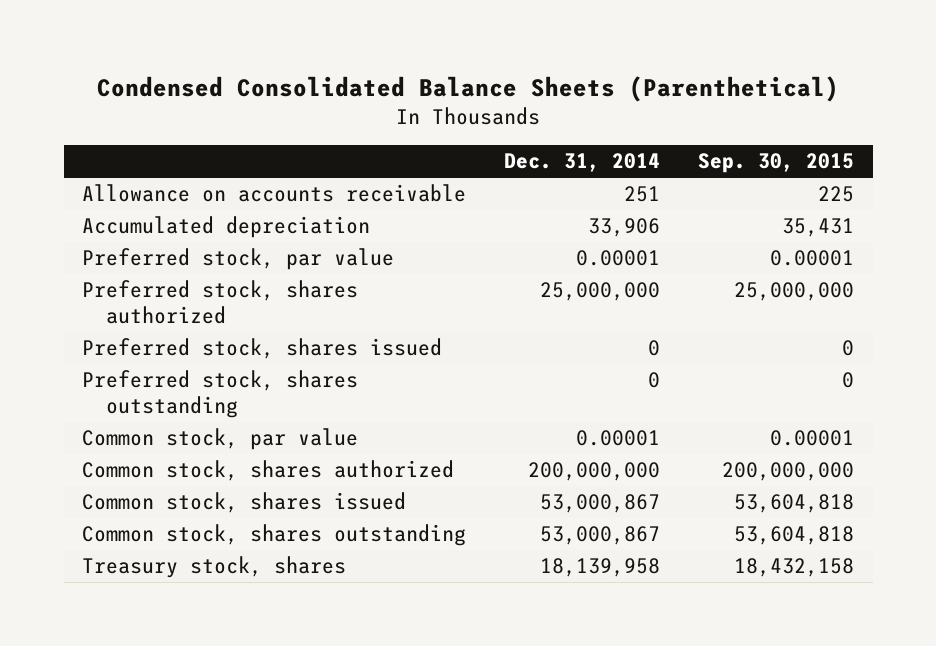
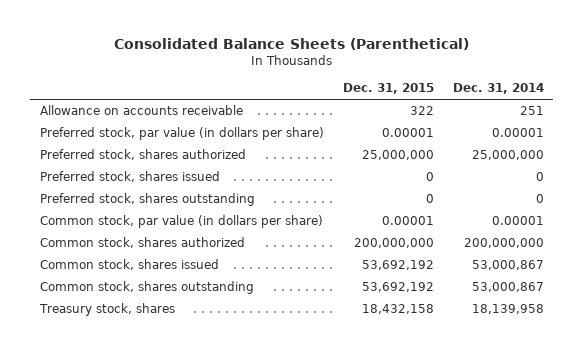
- Condensed Consolidated Balance Sheets (Parenthetical)
+ Consolidated Balance Sheets (Parenthetical)
- | Dec. 31, 2014 | Sep. 30, 2015
+ | Dec. 31, 2015 | Dec. 31, 2014
- Accumulated depreciation | 33,906 | 35,431
- Preferred stock, par value | 0.00001 | 0.00001
+ Preferred stock, par value (in dollars per share) | 0.00001 | 0.00001
- Common stock, par value | 0.00001 | 0.00001
+ Common stock, par value (in dollars per share) | 0.00001 | 0.00001

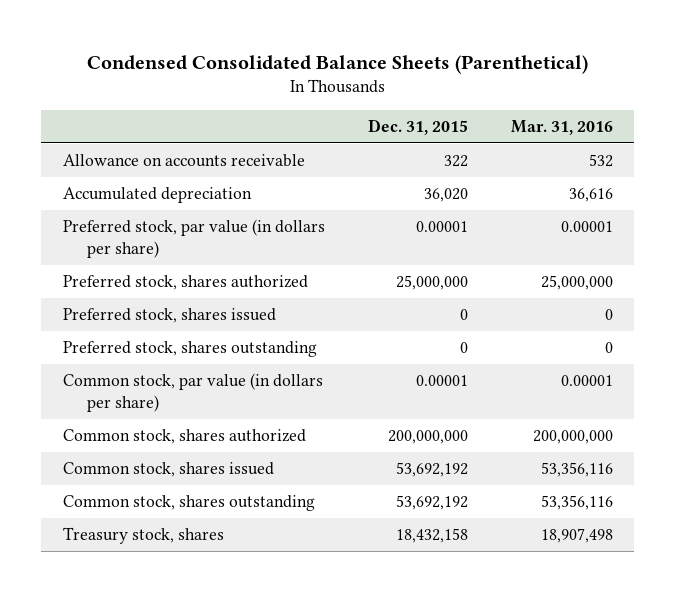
- Consolidated Balance Sheets (Parenthetical)
+ Condensed Consolidated Balance Sheets (Parenthetical)
- | Dec. 31, 2015 | Dec. 31, 2014
+ | Dec. 31, 2015 | Mar. 31, 2016
+ Accumulated depreciation | 36,020 | 36,616

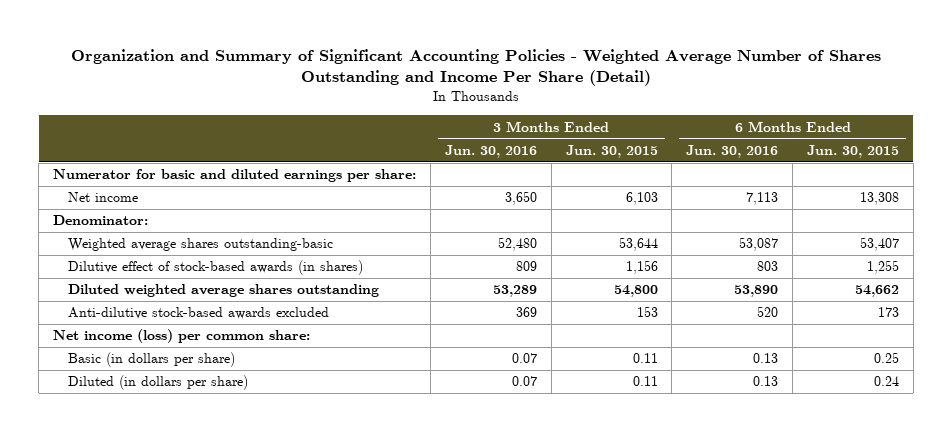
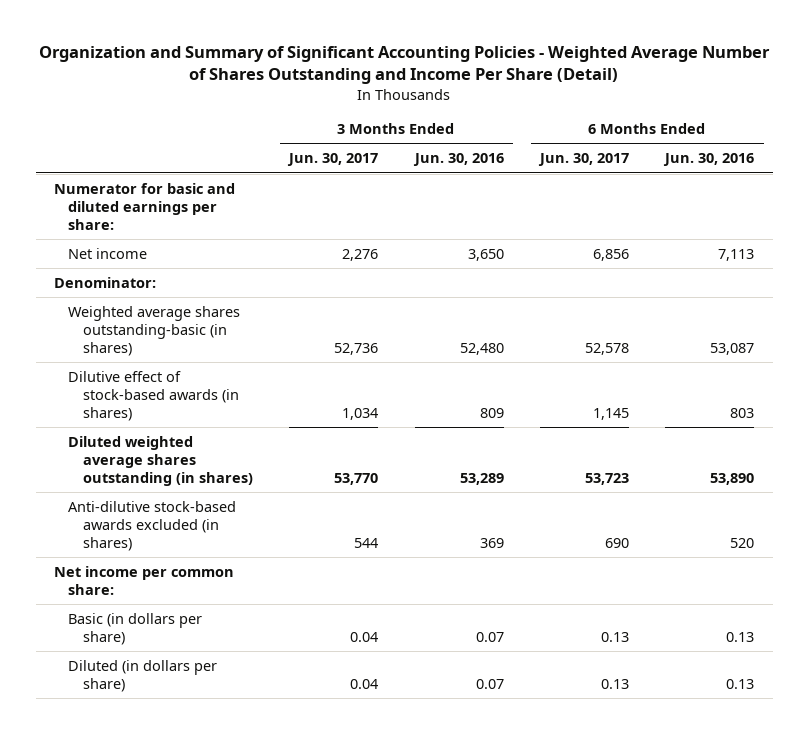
- | 3 Months Ended Jun. 30, 2016 | 3 Months Ended Jun. 30, 2015 | 6 Months Ended Jun. 30, 2016 | 6 Months Ended Jun. 30, 2015
+ | 3 Months Ended Jun. 30, 2017 | 3 Months Ended Jun. 30, 2016 | 6 Months Ended Jun. 30, 2017 | 6 Months Ended Jun. 30, 2016
- Weighted average shares outstanding-basic | 52,480 | 53,644 | 53,087 | 53,407
+ Weighted average shares outstanding-basic (in shares) | 52,736 | 52,480 | 52,578 | 53,087
- Diluted weighted average shares outstanding | 53,289 | 54,800 | 53,890 | 54,662
- Anti-dilutive stock-based awards excluded | 369 | 153 | 520 | 173
- Net income (loss) per common share:
+ Diluted weighted average shares outstanding (in shares) | 53,770 | 53,289 | 53,723 | 53,890
+ Anti-dilutive stock-based awards excluded (in shares) | 544 | 369 | 690 | 520
+ Net income per common share:

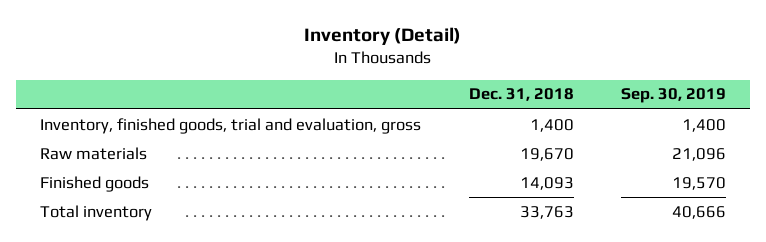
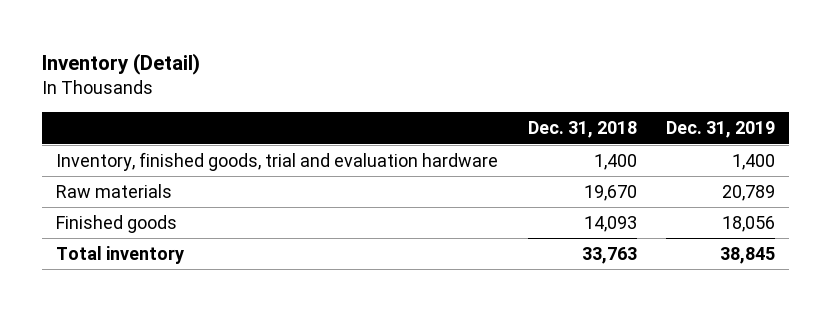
- | Dec. 31, 2018 | Sep. 30, 2019
+ | Dec. 31, 2018 | Dec. 31, 2019
- Inventory, finished goods, trial and evaluation, gross | 1,400 | 1,400
+ Inventory, finished goods, trial and evaluation hardware | 1,400 | 1,400

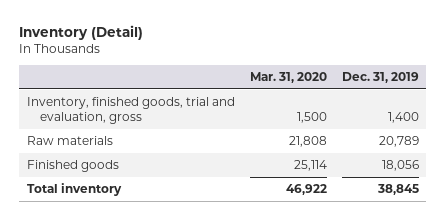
- | Dec. 31, 2018 | Dec. 31, 2019
+ | Mar. 31, 2020 | Dec. 31, 2019
- Inventory, finished goods, trial and evaluation hardware | 1,400 | 1,400
+ Inventory, finished goods, trial and evaluation, gross | 1,500 | 1,400

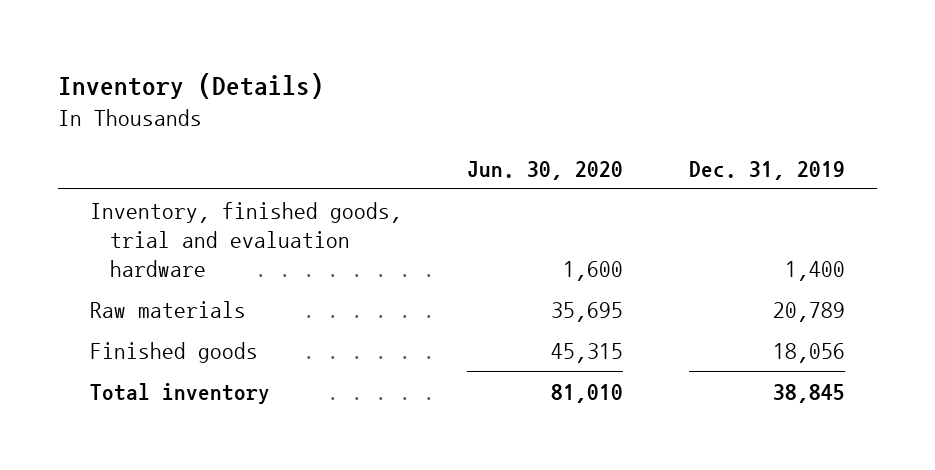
- Inventory (Detail)
+ Inventory (Details)
- | Mar. 31, 2020 | Dec. 31, 2019
+ | Jun. 30, 2020 | Dec. 31, 2019
- Inventory, finished goods, trial and evaluation, gross | 1,500 | 1,400
+ Inventory, finished goods, trial and evaluation hardware | 1,600 | 1,400

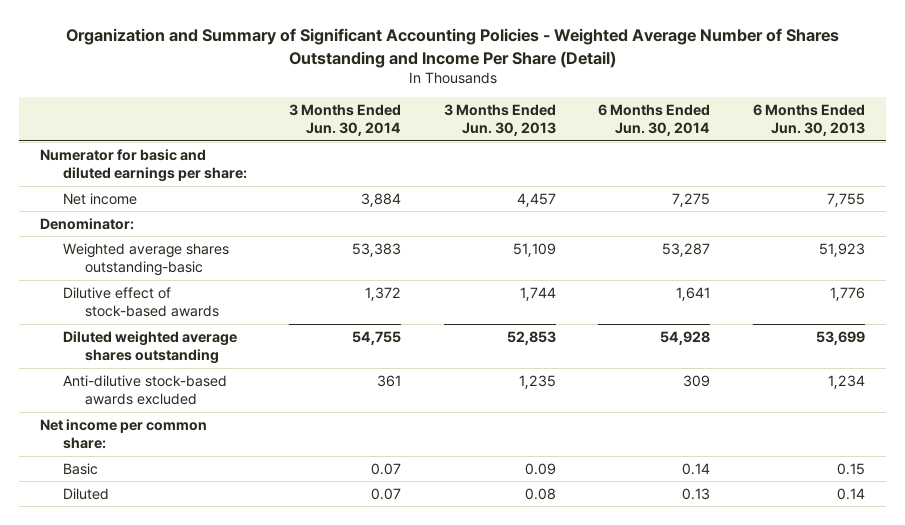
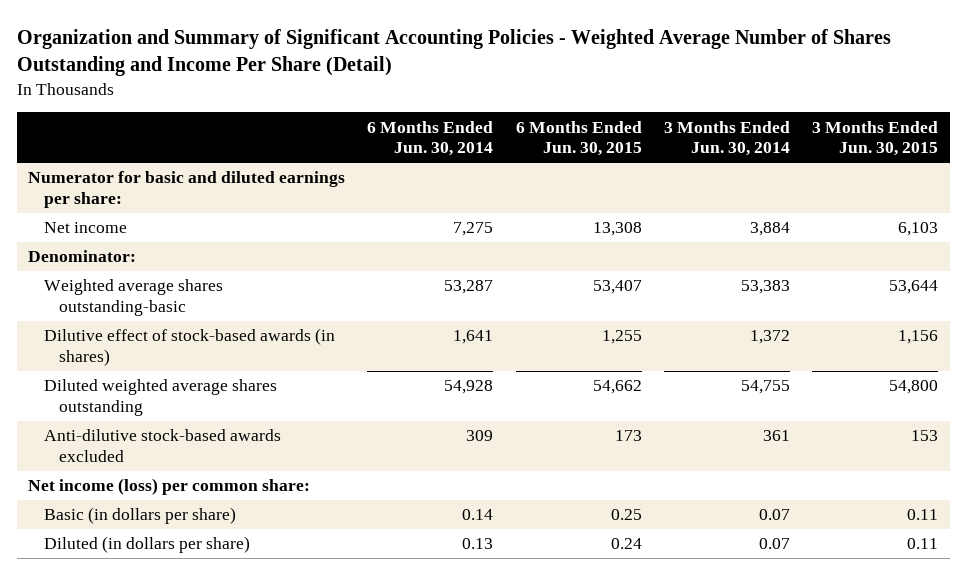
- | 3 Months Ended Jun. 30, 2014 | 3 Months Ended Jun. 30, 2013 | 6 Months Ended Jun. 30, 2014 | 6 Months Ended Jun. 30, 2013
+ | 6 Months Ended Jun. 30, 2014 | 6 Months Ended Jun. 30, 2015 | 3 Months Ended Jun. 30, 2014 | 3 Months Ended Jun. 30, 2015
- Dilutive effect of stock-based awards | 1,372 | 1,744 | 1,641 | 1,776
+ Dilutive effect of stock-based awards (in shares) | 1,641 | 1,255 | 1,372 | 1,156
- Net income per common share:
- Basic | 0.07 | 0.09 | 0.14 | 0.15
- Diluted | 0.07 | 0.08 | 0.13 | 0.14
+ Net income (loss) per common share:
+ Basic (in dollars per share) | 0.14 | 0.25 | 0.07 | 0.11
+ Diluted (in dollars per share) | 0.13 | 0.24 | 0.07 | 0.11

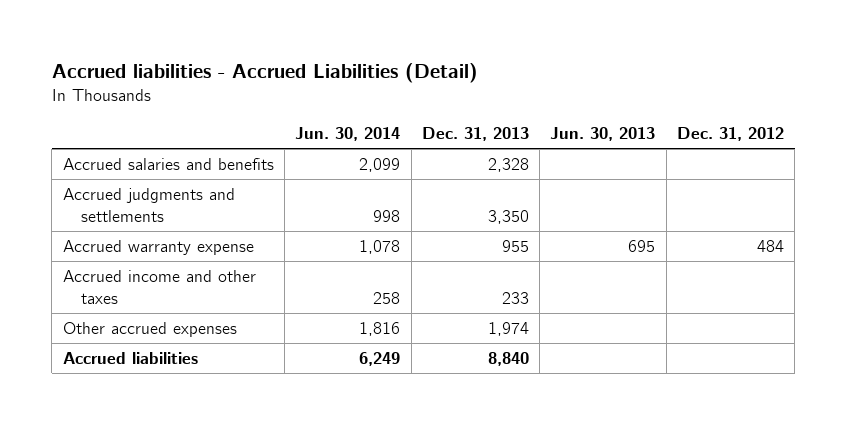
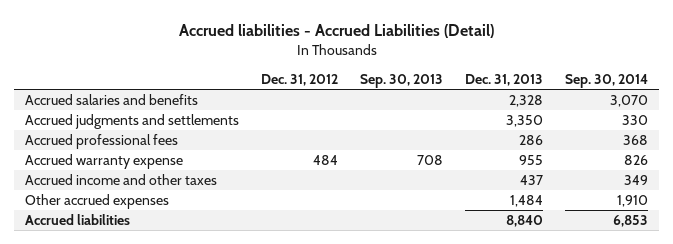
- | Jun. 30, 2014 | Dec. 31, 2013 | Jun. 30, 2013 | Dec. 31, 2012
+ | Dec. 31, 2012 | Sep. 30, 2013 | Dec. 31, 2013 | Sep. 30, 2014
+ Accrued professional fees | | | 286 | 368
- Accrued income and other taxes | 258 | 233 | |
- Other accrued expenses | 1,816 | 1,974 | |
+ Accrued income and other taxes | | | 437 | 349
+ Other accrued expenses | | | 1,484 | 1,910

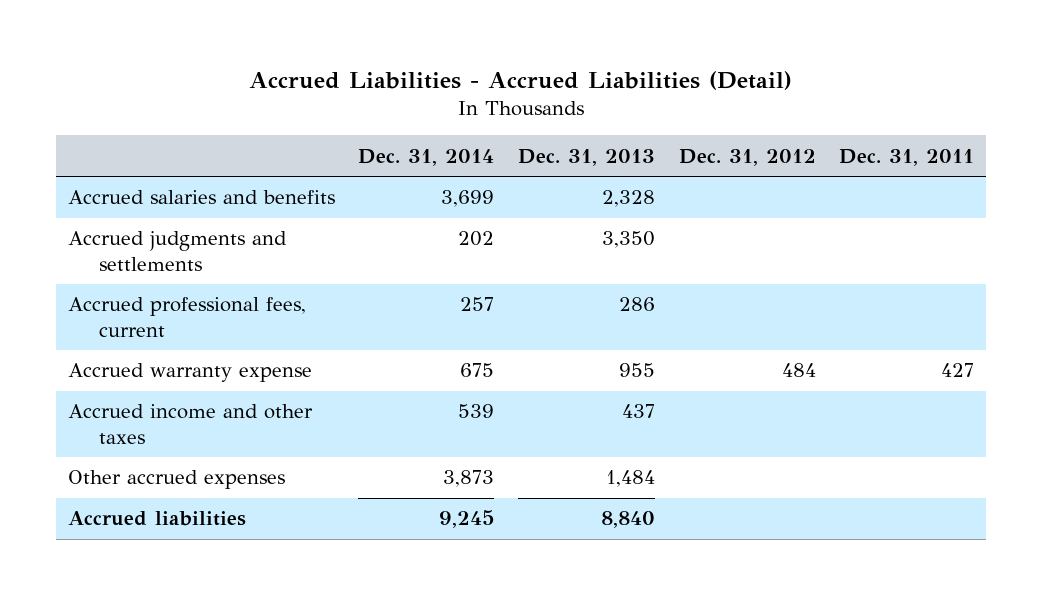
- Accrued liabilities - Accrued Liabilities (Detail)
+ Accrued Liabilities - Accrued Liabilities (Detail)
- | Dec. 31, 2012 | Sep. 30, 2013 | Dec. 31, 2013 | Sep. 30, 2014
+ | Dec. 31, 2014 | Dec. 31, 2013 | Dec. 31, 2012 | Dec. 31, 2011
- Accrued professional fees | | | 286 | 368
+ Accrued professional fees, current | 257 | 286 | |

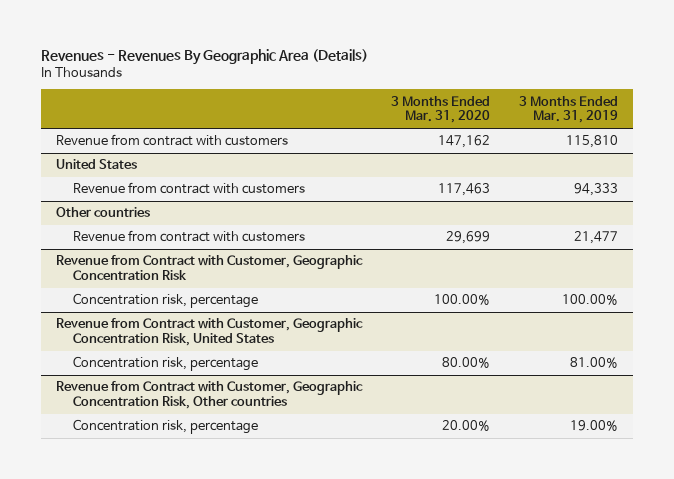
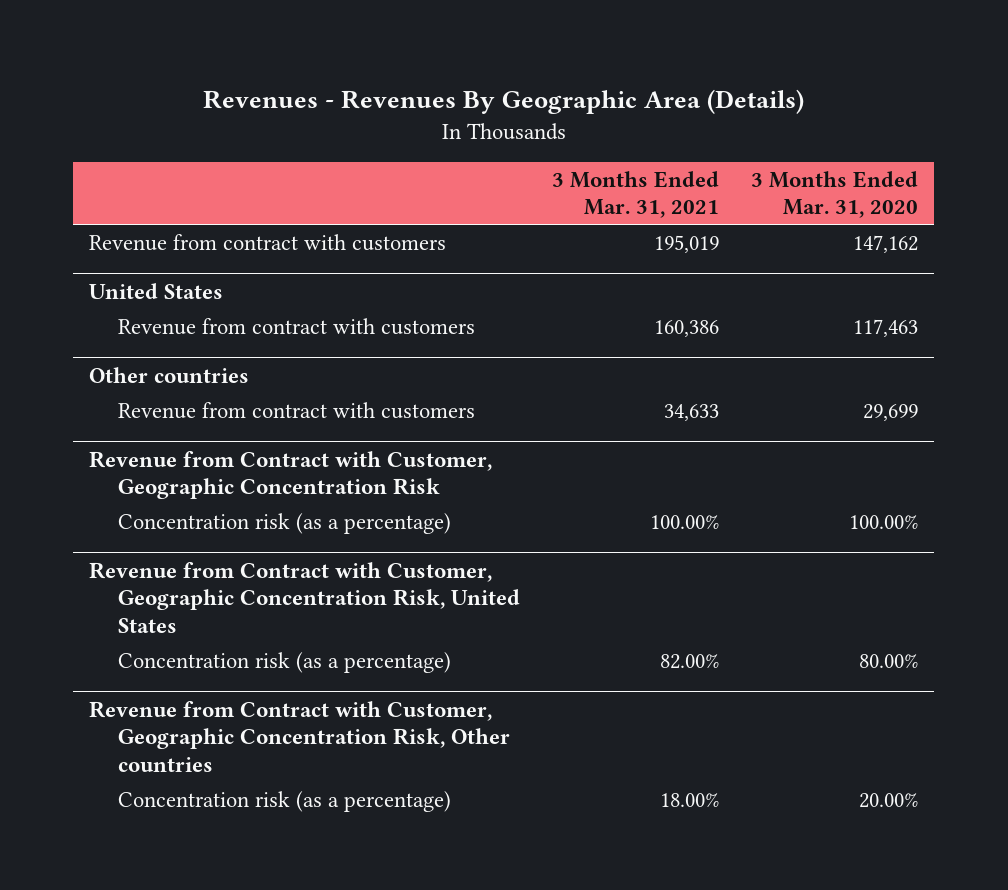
- | 3 Months Ended Mar. 31, 2020 | 3 Months Ended Mar. 31, 2019
+ | 3 Months Ended Mar. 31, 2021 | 3 Months Ended Mar. 31, 2020
@ Revenue from Contract with Customer, Geographic Concentration Risk
- Concentration risk, percentage | 100.00% | 100.00%
+ Concentration risk (as a percentage) | 100.00% | 100.00%
@ Revenue from Contract with Customer, Geographic Concentration Risk, United States
- Concentration risk, percentage | 80.00% | 81.00%
+ Concentration risk (as a percentage) | 82.00% | 80.00%
@ Revenue from Contract with Customer, Geographic Concentration Risk, Other countries
- Concentration risk, percentage | 20.00% | 19.00%
+ Concentration risk (as a percentage) | 18.00% | 20.00%

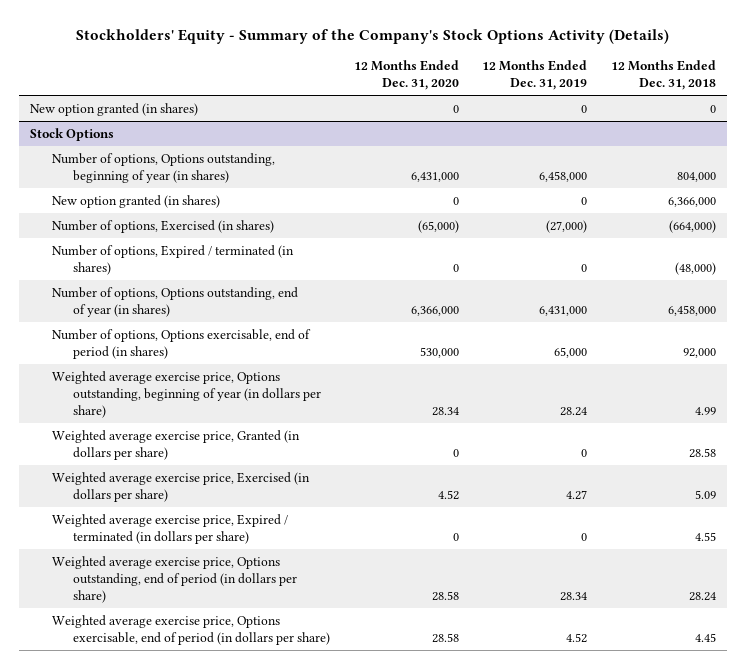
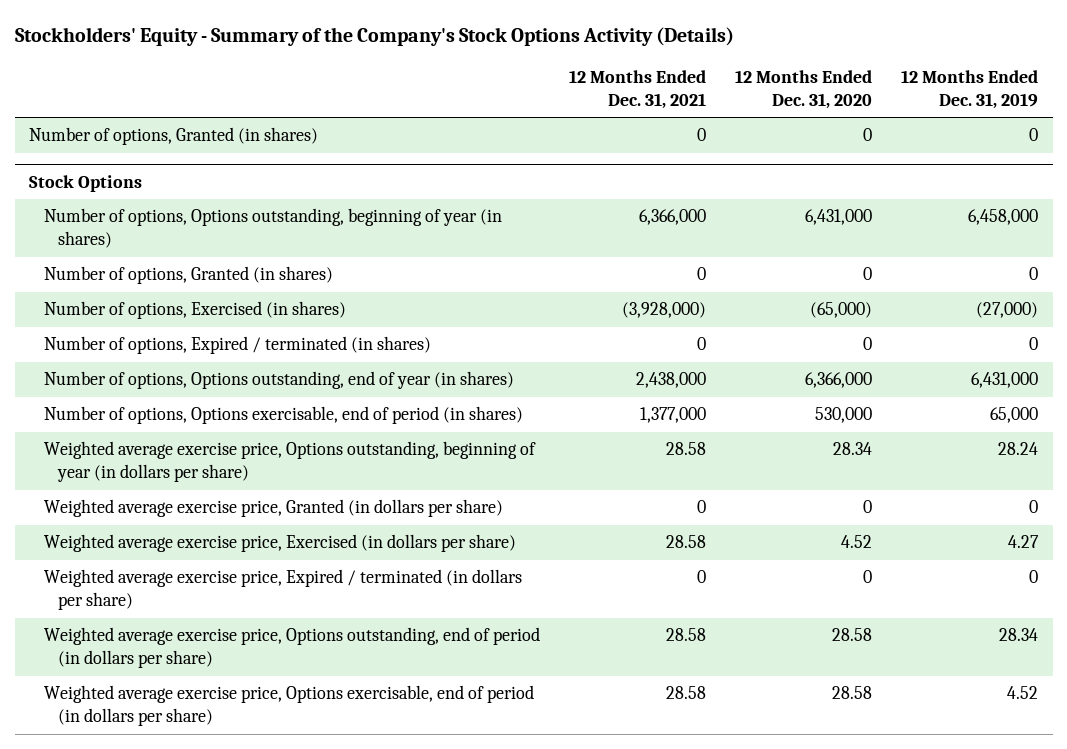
- | 12 Months Ended Dec. 31, 2020 | 12 Months Ended Dec. 31, 2019 | 12 Months Ended Dec. 31, 2018
+ | 12 Months Ended Dec. 31, 2021 | 12 Months Ended Dec. 31, 2020 | 12 Months Ended Dec. 31, 2019
- New option granted (in shares) | 0 | 0 | 0
+ Number of options, Granted (in shares) | 0 | 0 | 0
@ Stock Options
- New option granted (in shares) | 0 | 0 | 6,366,000
+ Number of options, Granted (in shares) | 0 | 0 | 0

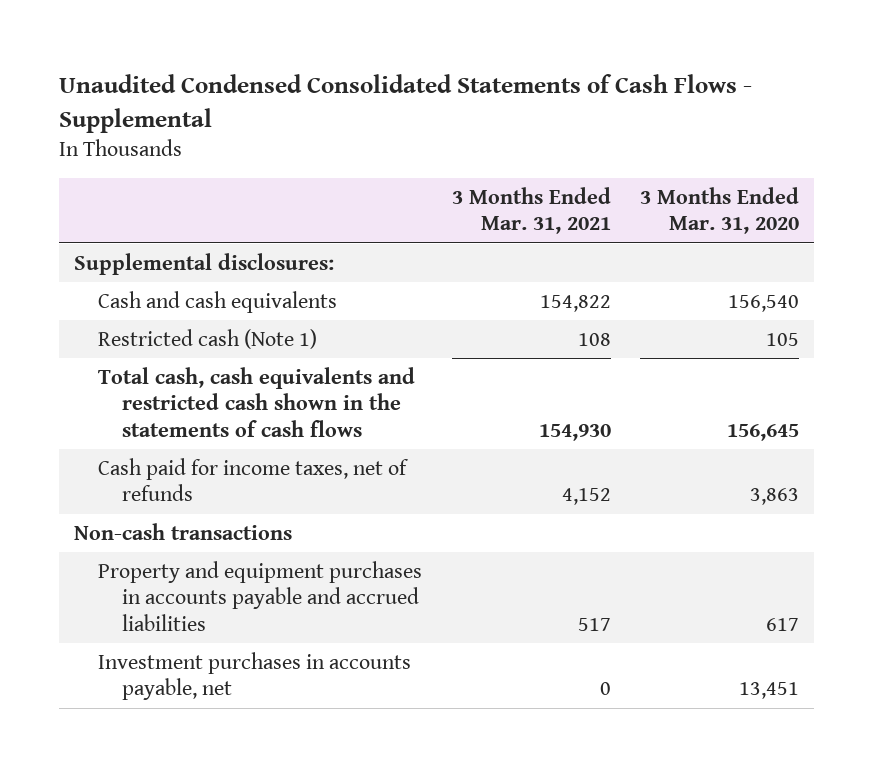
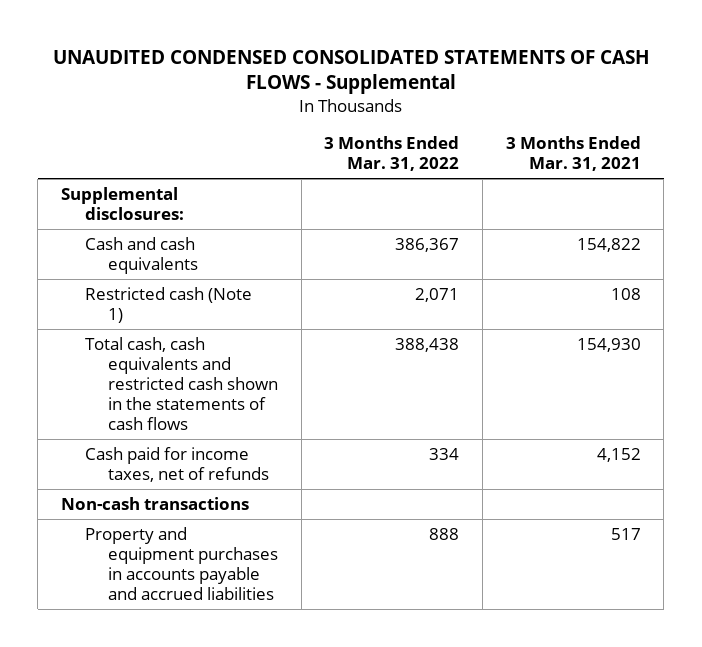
- Unaudited Condensed Consolidated Statements of Cash Flows - Supplemental
+ UNAUDITED CONDENSED CONSOLIDATED STATEMENTS OF CASH FLOWS - Supplemental
- | 3 Months Ended Mar. 31, 2021 | 3 Months Ended Mar. 31, 2020
+ | 3 Months Ended Mar. 31, 2022 | 3 Months Ended Mar. 31, 2021
- Investment purchases in accounts payable, net | 0 | 13,451

